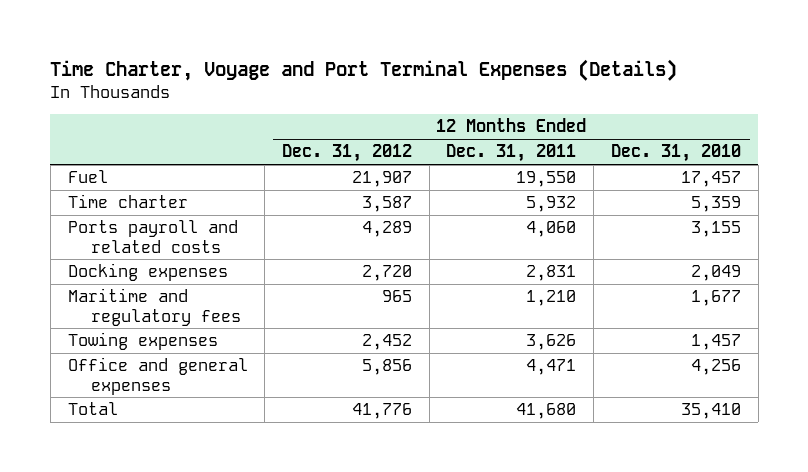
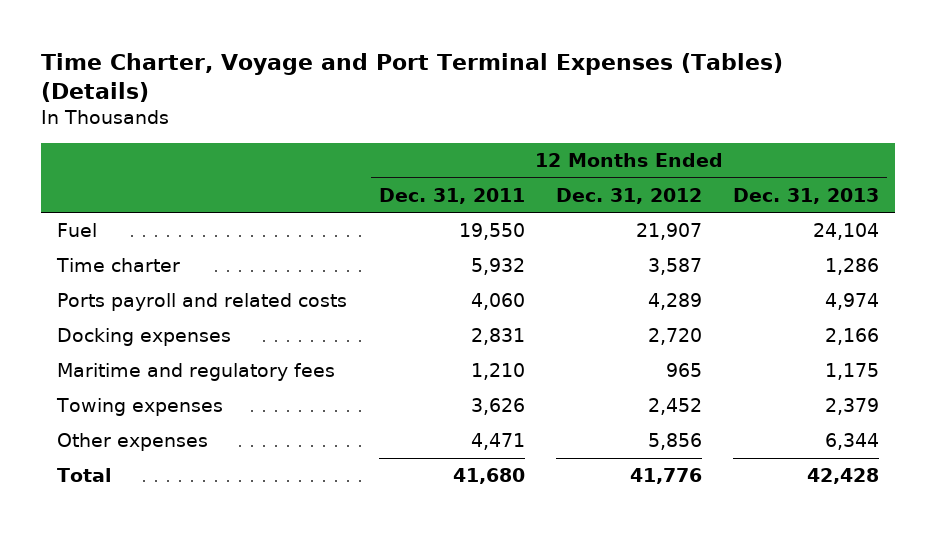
- Time Charter, Voyage and Port Terminal Expenses (Details)
+ Time Charter, Voyage and Port Terminal Expenses (Tables) (Details)
- | 12 Months Ended Dec. 31, 2012 | 12 Months Ended Dec. 31, 2011 | 12 Months Ended Dec. 31, 2010
+ | 12 Months Ended Dec. 31, 2011 | 12 Months Ended Dec. 31, 2012 | 12 Months Ended Dec. 31, 2013
- Office and general expenses | 5,856 | 4,471 | 4,256
+ Other expenses | 4,471 | 5,856 | 6,344

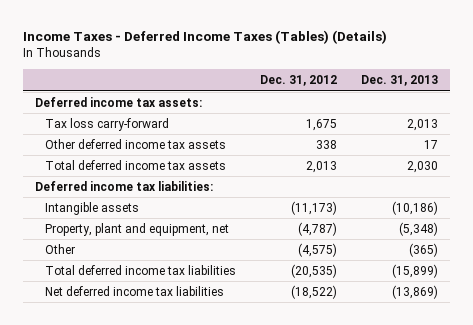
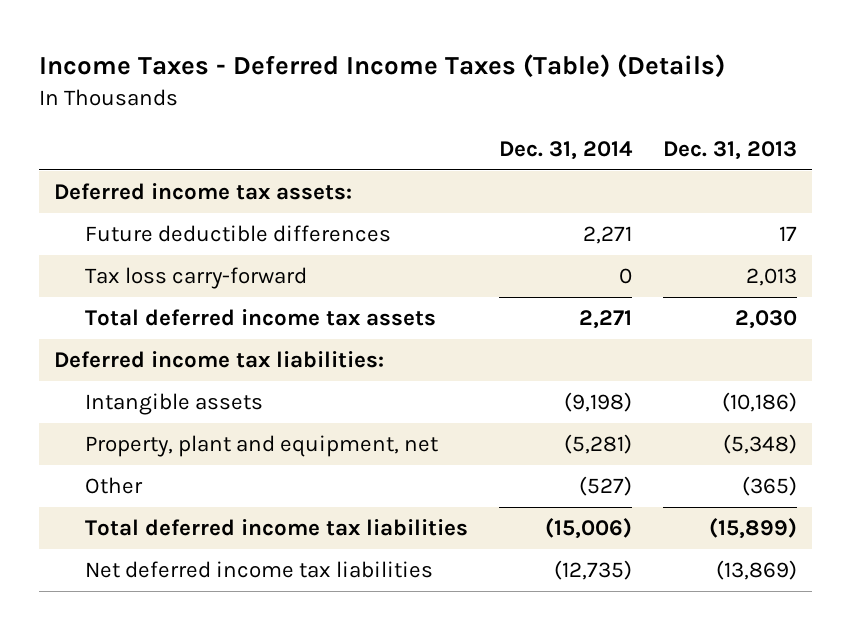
- Income Taxes - Deferred Income Taxes (Tables) (Details)
+ Income Taxes - Deferred Income Taxes (Table) (Details)
- | Dec. 31, 2012 | Dec. 31, 2013
+ | Dec. 31, 2014 | Dec. 31, 2013
+ Future deductible differences | 2,271 | 17
- Other deferred income tax assets | 338 | 17

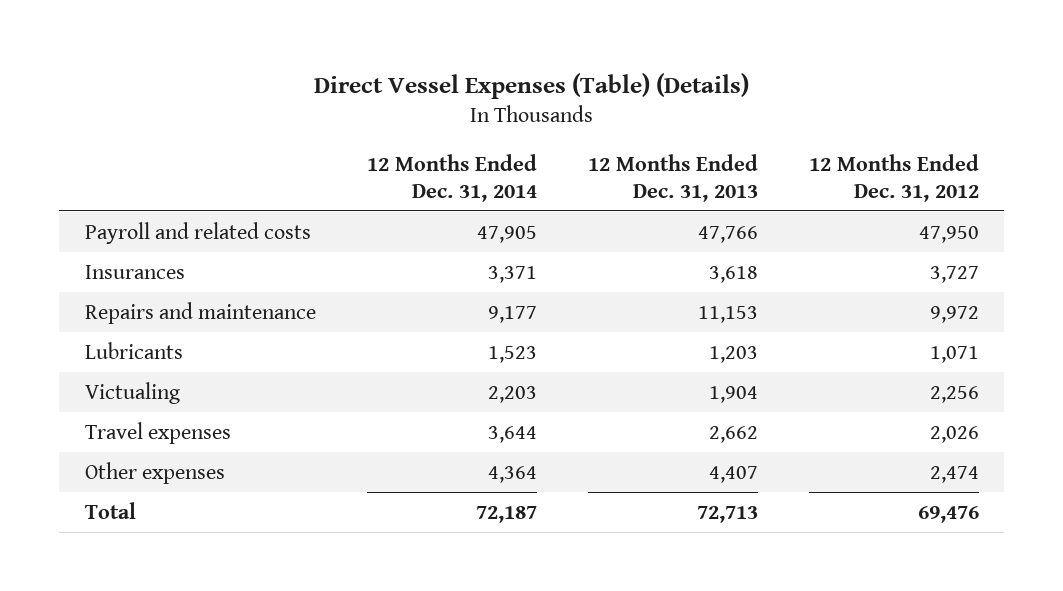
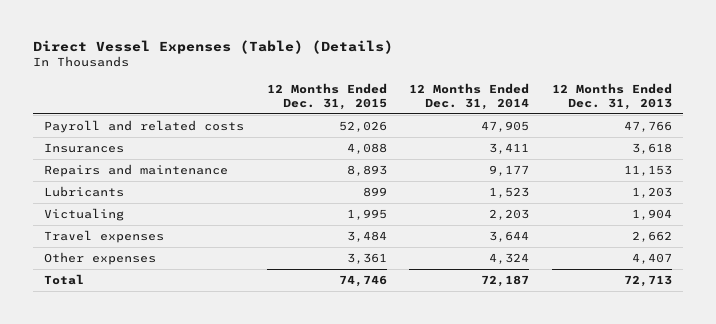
- | 12 Months Ended Dec. 31, 2014 | 12 Months Ended Dec. 31, 2013 | 12 Months Ended Dec. 31, 2012
+ | 12 Months Ended Dec. 31, 2015 | 12 Months Ended Dec. 31, 2014 | 12 Months Ended Dec. 31, 2013
- Insurances | 3,371 | 3,618 | 3,727
+ Insurances | 4,088 | 3,411 | 3,618
- Other expenses | 4,364 | 4,407 | 2,474
+ Other expenses | 3,361 | 4,324 | 4,407

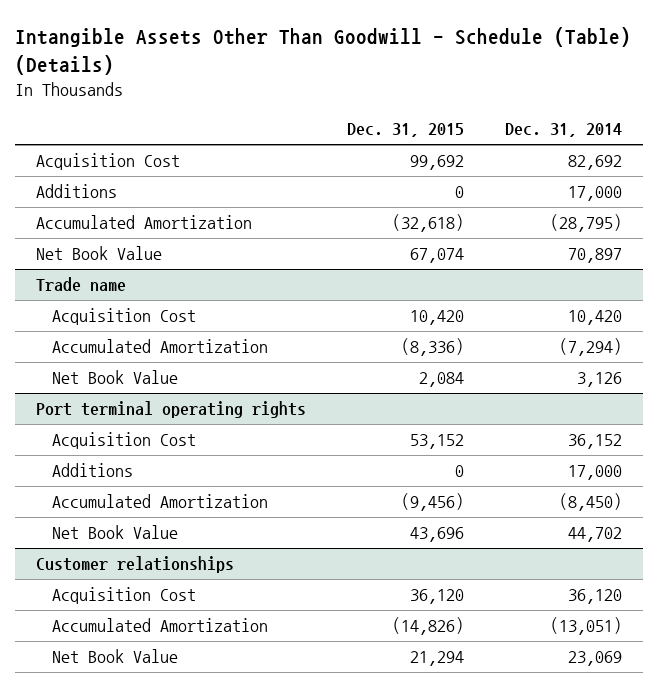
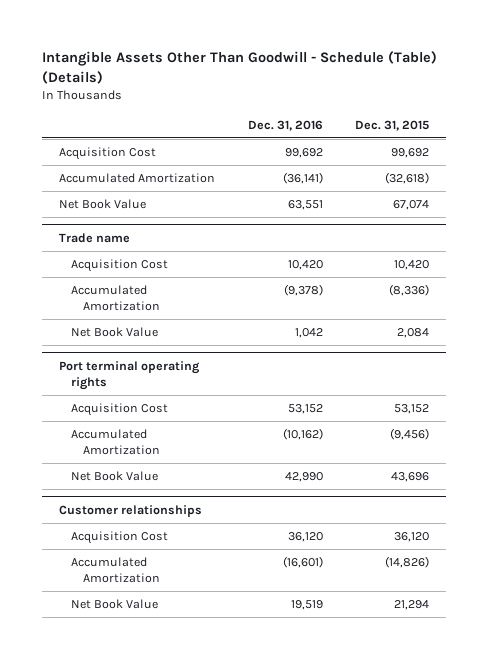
- | Dec. 31, 2015 | Dec. 31, 2014
+ | Dec. 31, 2016 | Dec. 31, 2015
- Additions | 0 | 17,000
@ Port terminal operating rights
- Additions | 0 | 17,000

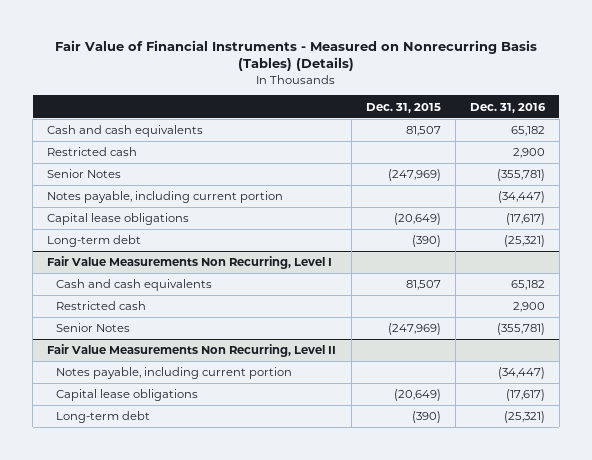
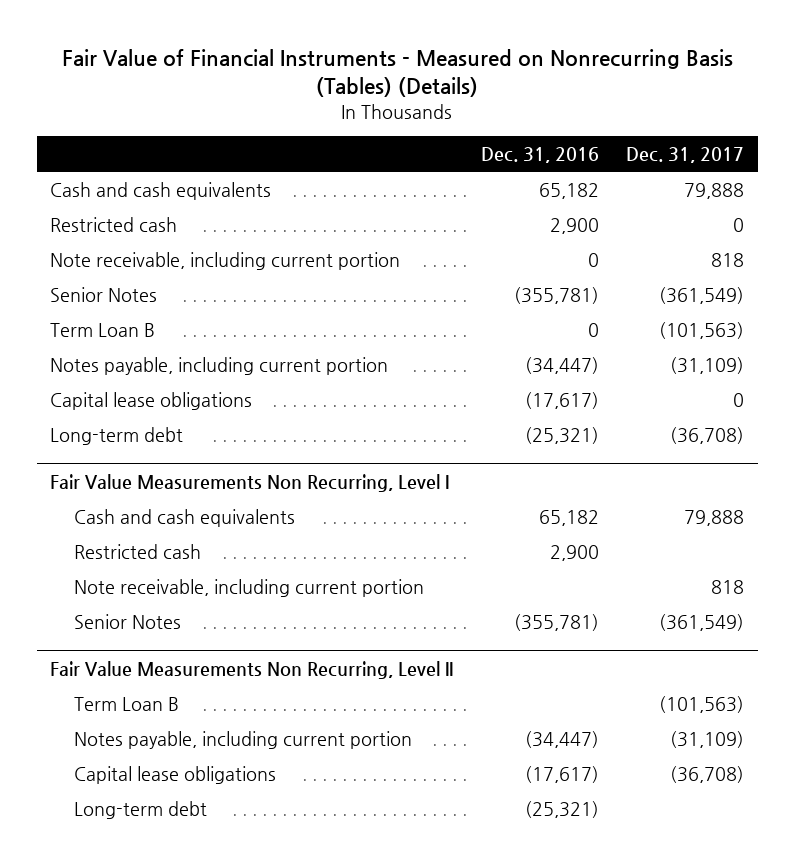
- | Dec. 31, 2015 | Dec. 31, 2016
+ | Dec. 31, 2016 | Dec. 31, 2017
+ Note receivable, including current portion | 0 | 818
+ Term Loan B | 0 | (101,563)
@ Fair Value Measurements Non Recurring, Level I
+ Note receivable, including current portion | | 818
@ Fair Value Measurements Non Recurring, Level II
+ Term Loan B | | (101,563)

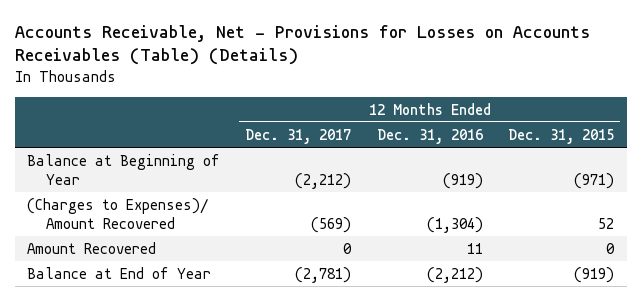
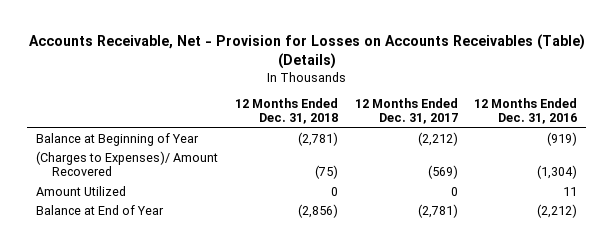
- Accounts Receivable, Net - Provisions for Losses on Accounts Receivables (Table) (Details)
+ Accounts Receivable, Net - Provision for Losses on Accounts Receivables (Table) (Details)
- | 12 Months Ended Dec. 31, 2017 | 12 Months Ended Dec. 31, 2016 | 12 Months Ended Dec. 31, 2015
+ | 12 Months Ended Dec. 31, 2018 | 12 Months Ended Dec. 31, 2017 | 12 Months Ended Dec. 31, 2016
- Amount Recovered | 0 | 11 | 0
+ Amount Utilized | 0 | 0 | 11

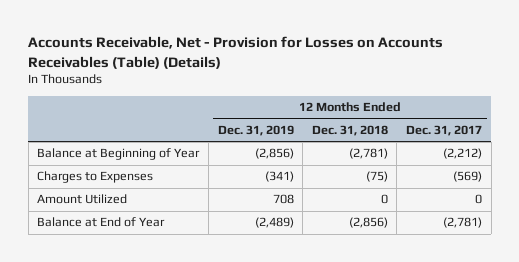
- | 12 Months Ended Dec. 31, 2018 | 12 Months Ended Dec. 31, 2017 | 12 Months Ended Dec. 31, 2016
+ | 12 Months Ended Dec. 31, 2019 | 12 Months Ended Dec. 31, 2018 | 12 Months Ended Dec. 31, 2017
- (Charges to Expenses)/ Amount Recovered | (75) | (569) | (1,304)
+ Charges to Expenses | (341) | (75) | (569)

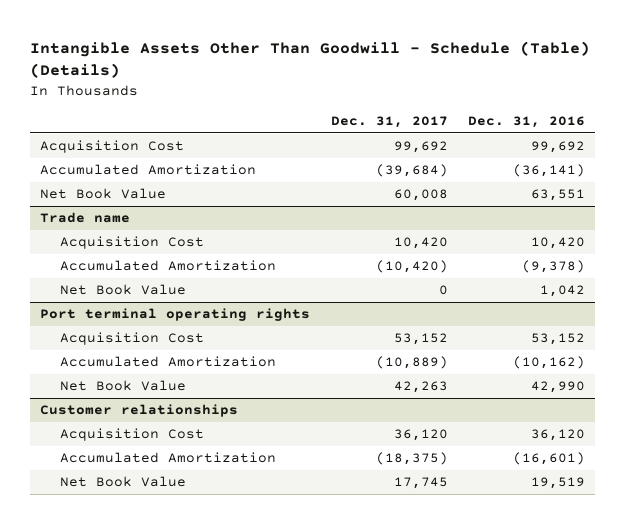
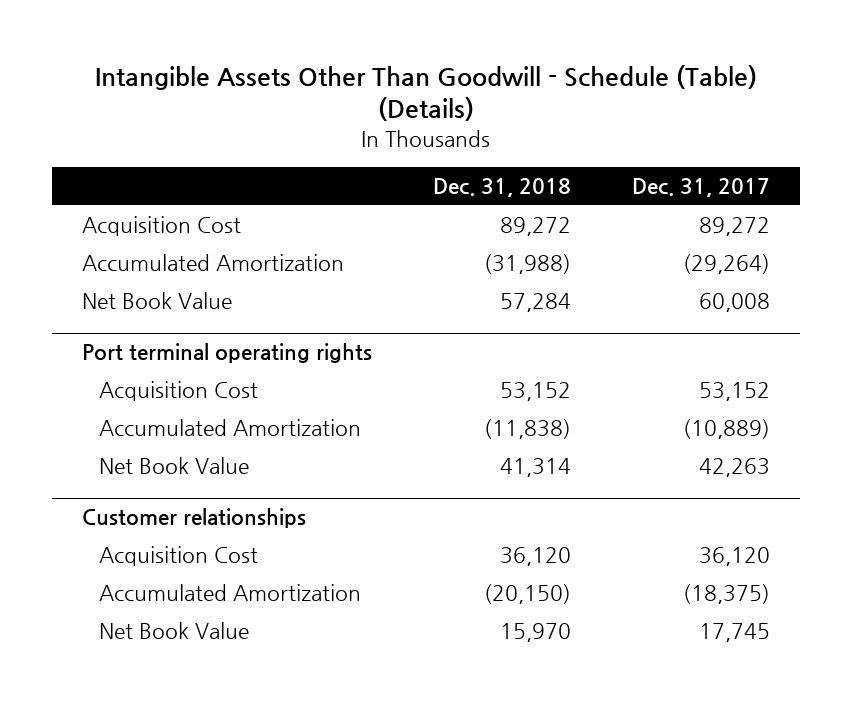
- | Dec. 31, 2017 | Dec. 31, 2016
+ | Dec. 31, 2018 | Dec. 31, 2017
- Acquisition Cost | 99,692 | 99,692
- Accumulated Amortization | (39,684) | (36,141)
+ Acquisition Cost | 89,272 | 89,272
+ Accumulated Amortization | (31,988) | (29,264)
- Trade name
- Acquisition Cost | 10,420 | 10,420
- Accumulated Amortization | (10,420) | (9,378)
- Net Book Value | 0 | 1,042

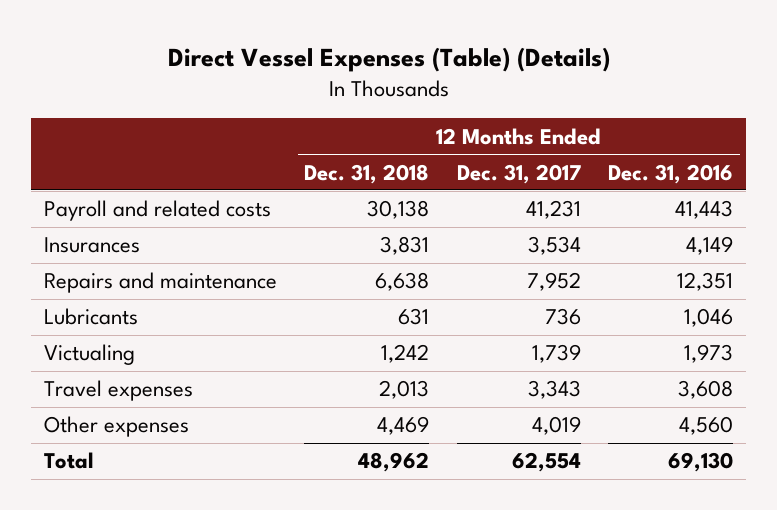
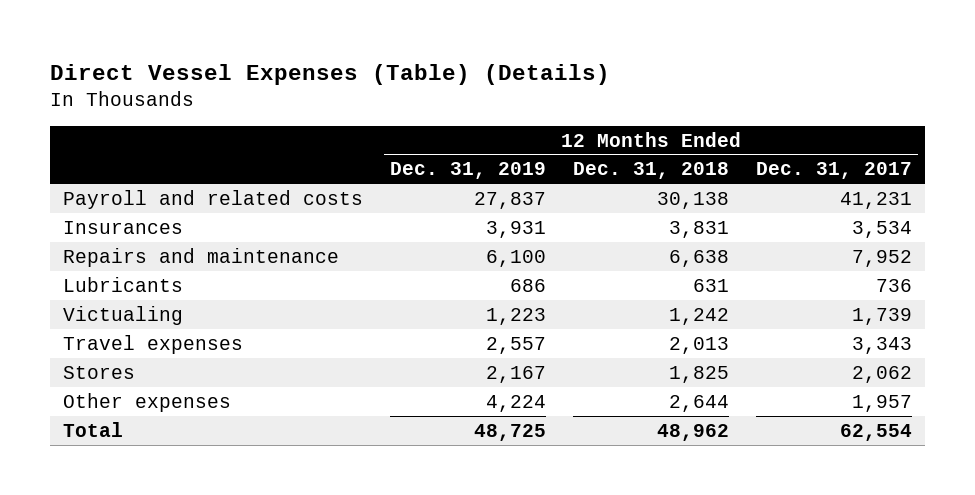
- | 12 Months Ended Dec. 31, 2018 | 12 Months Ended Dec. 31, 2017 | 12 Months Ended Dec. 31, 2016
+ | 12 Months Ended Dec. 31, 2019 | 12 Months Ended Dec. 31, 2018 | 12 Months Ended Dec. 31, 2017
- Other expenses | 4,469 | 4,019 | 4,560
+ Stores | 2,167 | 1,825 | 2,062
+ Other expenses | 4,224 | 2,644 | 1,957

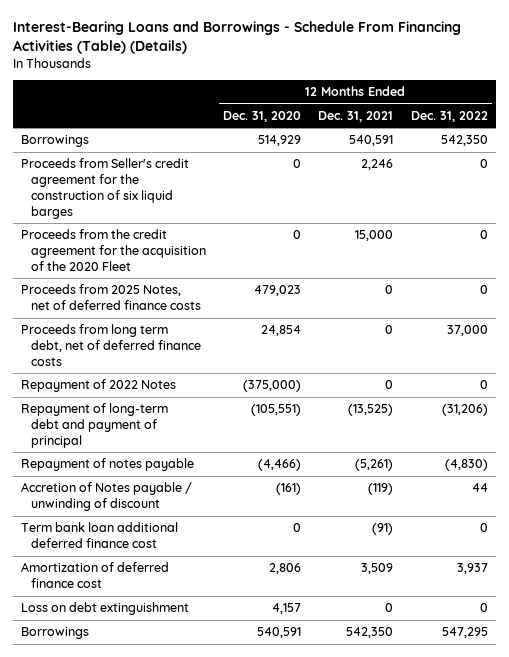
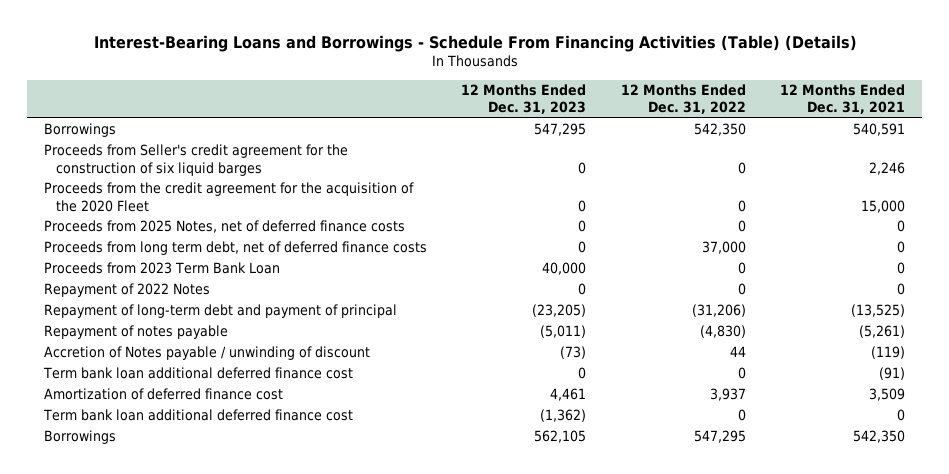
- | 12 Months Ended Dec. 31, 2020 | 12 Months Ended Dec. 31, 2021 | 12 Months Ended Dec. 31, 2022
+ | 12 Months Ended Dec. 31, 2023 | 12 Months Ended Dec. 31, 2022 | 12 Months Ended Dec. 31, 2021
+ Proceeds from 2023 Term Bank Loan | 40,000 | 0 | 0
- Loss on debt extinguishment | 4,157 | 0 | 0
+ Term bank loan additional deferred finance cost | (1,362) | 0 | 0

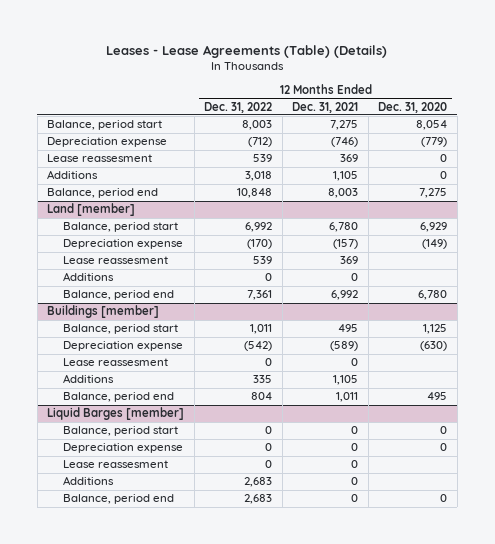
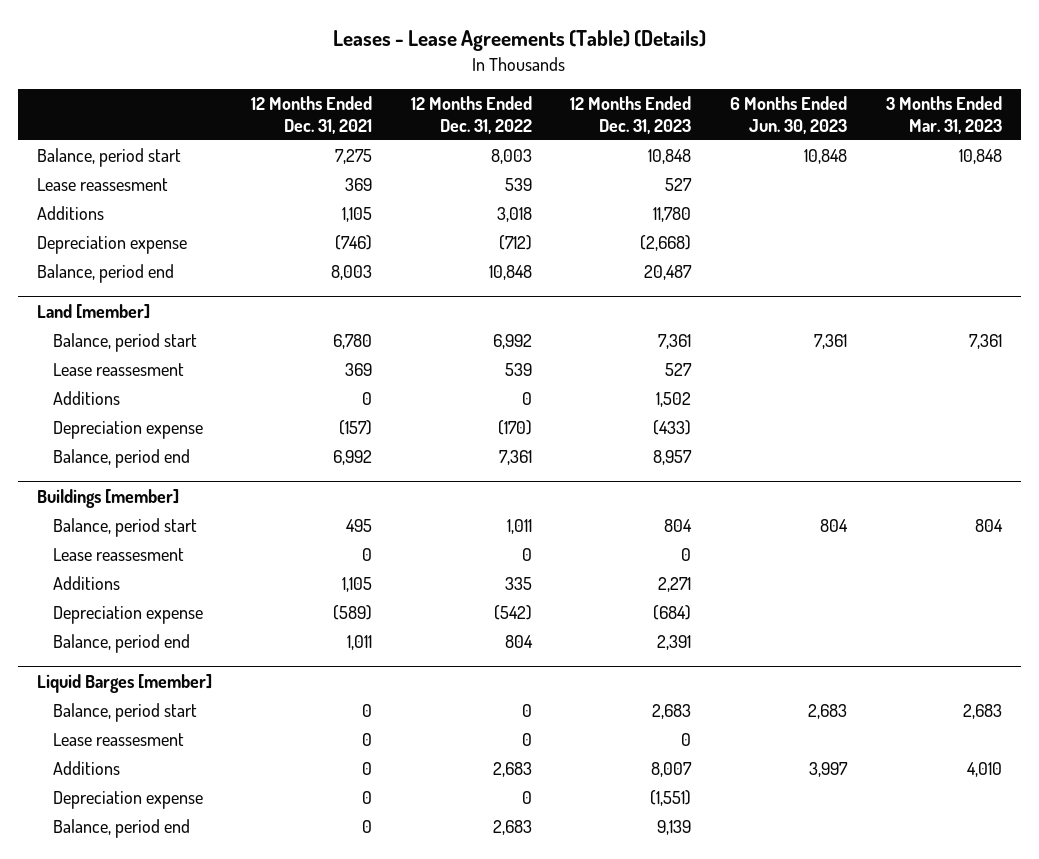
- | 12 Months Ended Dec. 31, 2022 | 12 Months Ended Dec. 31, 2021 | 12 Months Ended Dec. 31, 2020
+ | 12 Months Ended Dec. 31, 2021 | 12 Months Ended Dec. 31, 2022 | 12 Months Ended Dec. 31, 2023 | 6 Months Ended Jun. 30, 2023 | 3 Months Ended Mar. 31, 2023
moved down: Depreciation expense | (746) | (712) | (2,668) | |
@ Land [member]
moved down: Depreciation expense | (157) | (170) | (433) | |
@ Buildings [member]
moved down: Depreciation expense | (589) | (542) | (684) | |
@ Liquid Barges [member]
moved down: Depreciation expense | 0 | 0 | (1,551) | |

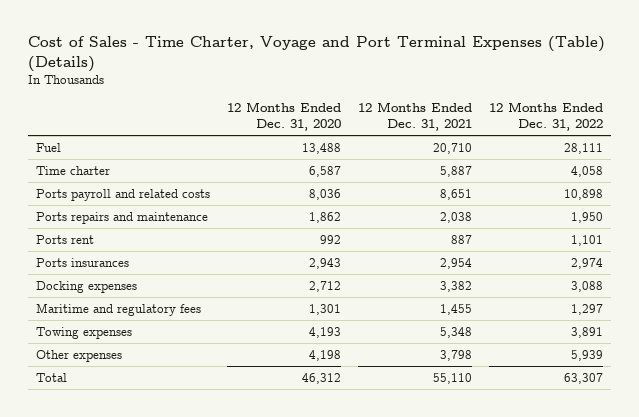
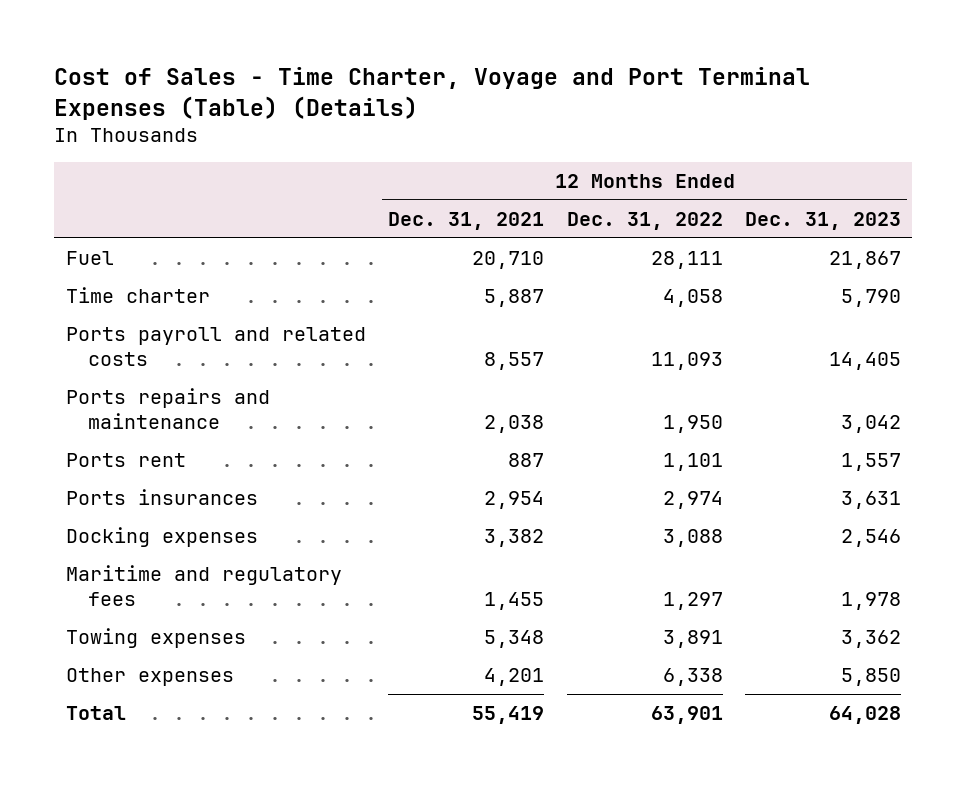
- | 12 Months Ended Dec. 31, 2020 | 12 Months Ended Dec. 31, 2021 | 12 Months Ended Dec. 31, 2022
+ | 12 Months Ended Dec. 31, 2021 | 12 Months Ended Dec. 31, 2022 | 12 Months Ended Dec. 31, 2023
- Ports payroll and related costs | 8,036 | 8,651 | 10,898
+ Ports payroll and related costs | 8,557 | 11,093 | 14,405
- Other expenses | 4,198 | 3,798 | 5,939
- Total | 46,312 | 55,110 | 63,307
+ Other expenses | 4,201 | 6,338 | 5,850
+ Total | 55,419 | 63,901 | 64,028

